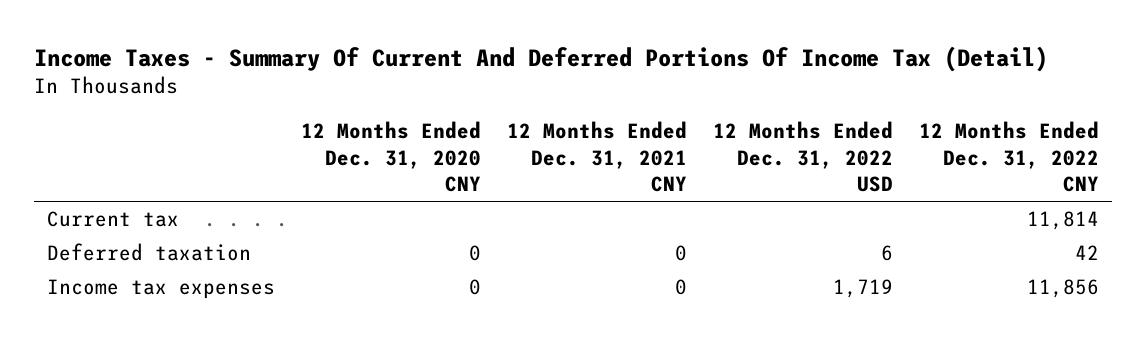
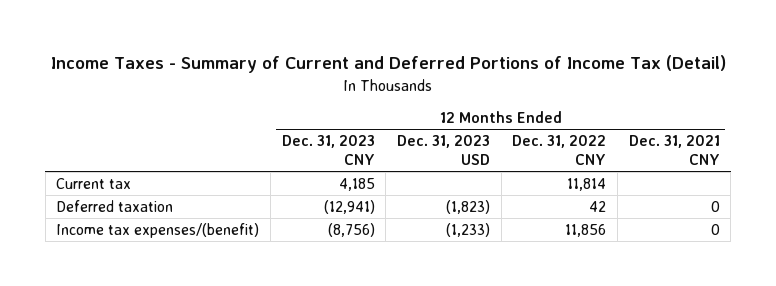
- Income Taxes - Summary Of Current And Deferred Portions Of Income Tax (Detail)
+ Income Taxes - Summary of Current and Deferred Portions of Income Tax (Detail)
- | 12 Months Ended Dec. 31, 2020 CNY | 12 Months Ended Dec. 31, 2021 CNY | 12 Months Ended Dec. 31, 2022 USD | 12 Months Ended Dec. 31, 2022 CNY
+ | 12 Months Ended Dec. 31, 2023 CNY | 12 Months Ended Dec. 31, 2023 USD | 12 Months Ended Dec. 31, 2022 CNY | 12 Months Ended Dec. 31, 2021 CNY
- Income tax expenses | 0 | 0 | 1,719 | 11,856
+ Income tax expenses/(benefit) | (8,756) | (1,233) | 11,856 | 0

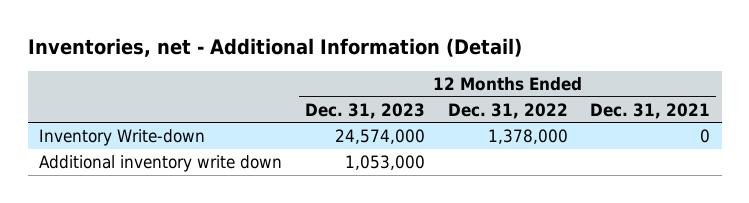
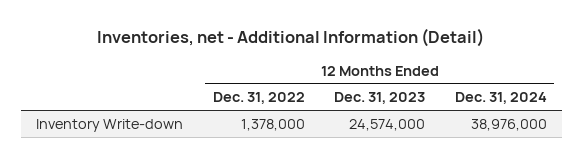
- | 12 Months Ended Dec. 31, 2023 | 12 Months Ended Dec. 31, 2022 | 12 Months Ended Dec. 31, 2021
+ | 12 Months Ended Dec. 31, 2022 | 12 Months Ended Dec. 31, 2023 | 12 Months Ended Dec. 31, 2024
- Additional inventory write down | 1,053,000 | |

